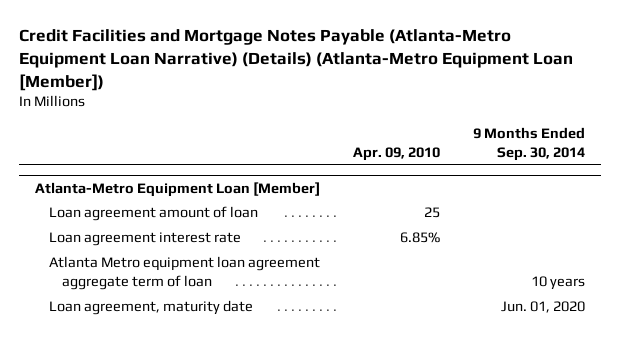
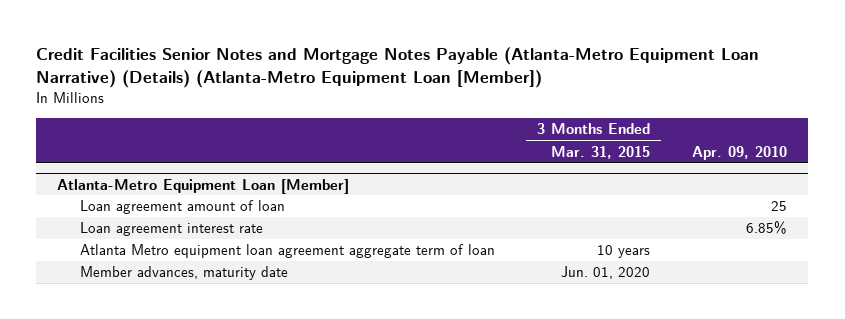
- Credit Facilities and Mortgage Notes Payable (Atlanta-Metro Equipment Loan Narrative) (Details) (Atlanta-Metro Equipment Loan [Member])
+ Credit Facilities Senior Notes and Mortgage Notes Payable (Atlanta-Metro Equipment Loan Narrative) (Details) (Atlanta-Metro Equipment Loan [Member])
- | Apr. 09, 2010 | 9 Months Ended Sep. 30, 2014
+ | 3 Months Ended Mar. 31, 2015 | Apr. 09, 2010
@ Atlanta-Metro Equipment Loan [Member]
- Loan agreement, maturity date | | Jun. 01, 2020
+ Member advances, maturity date | Jun. 01, 2020 |

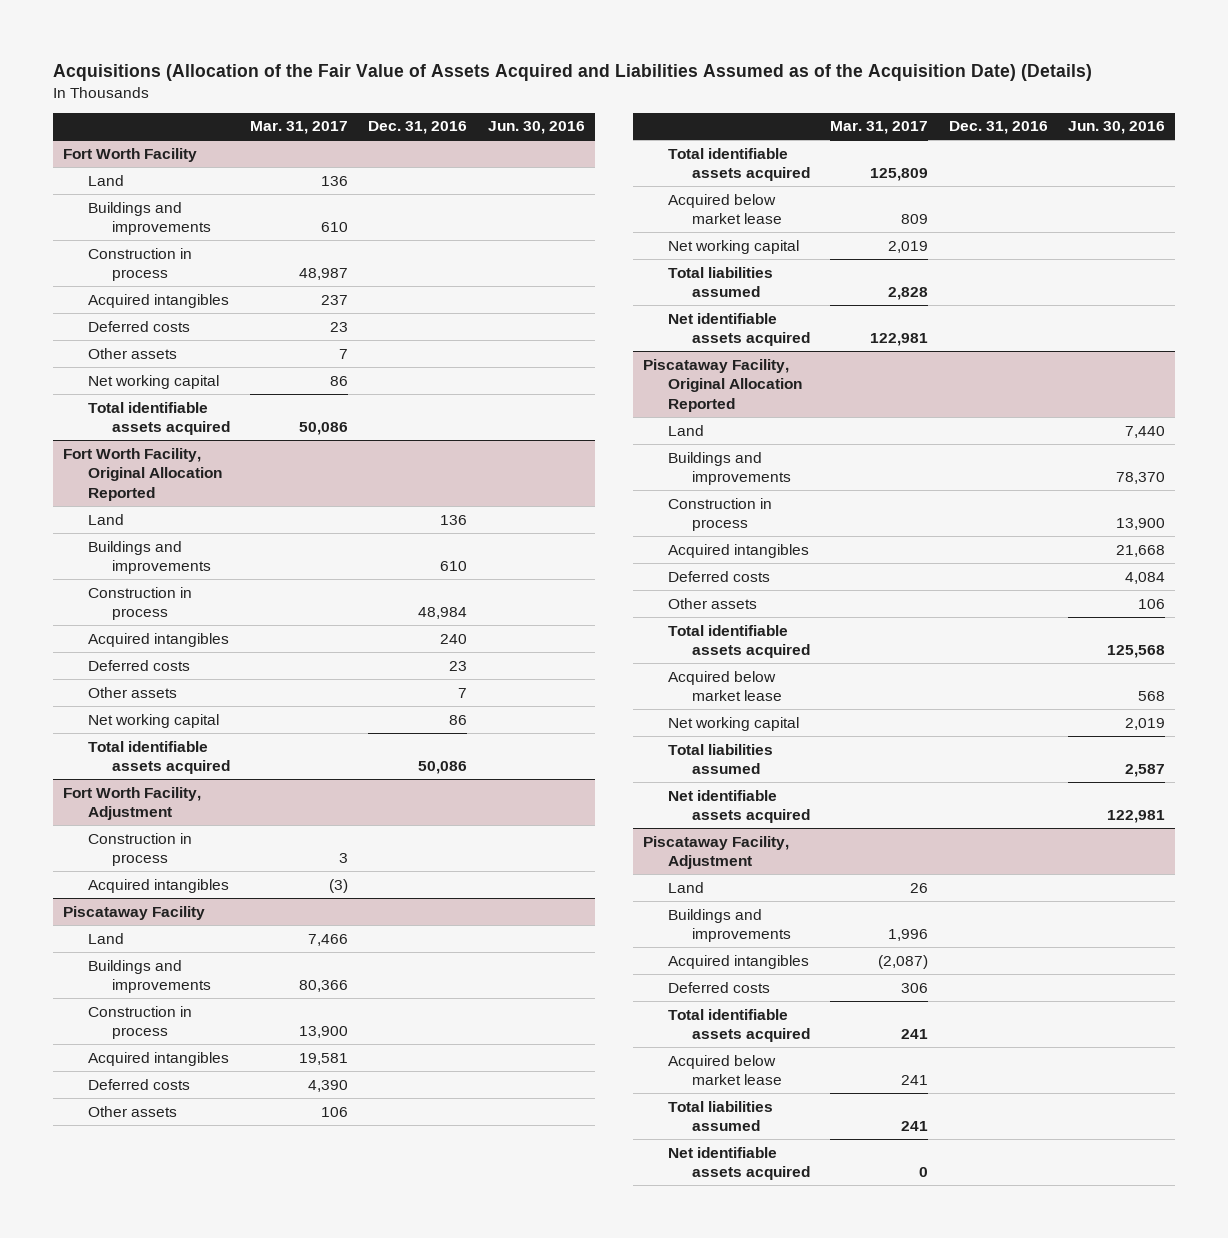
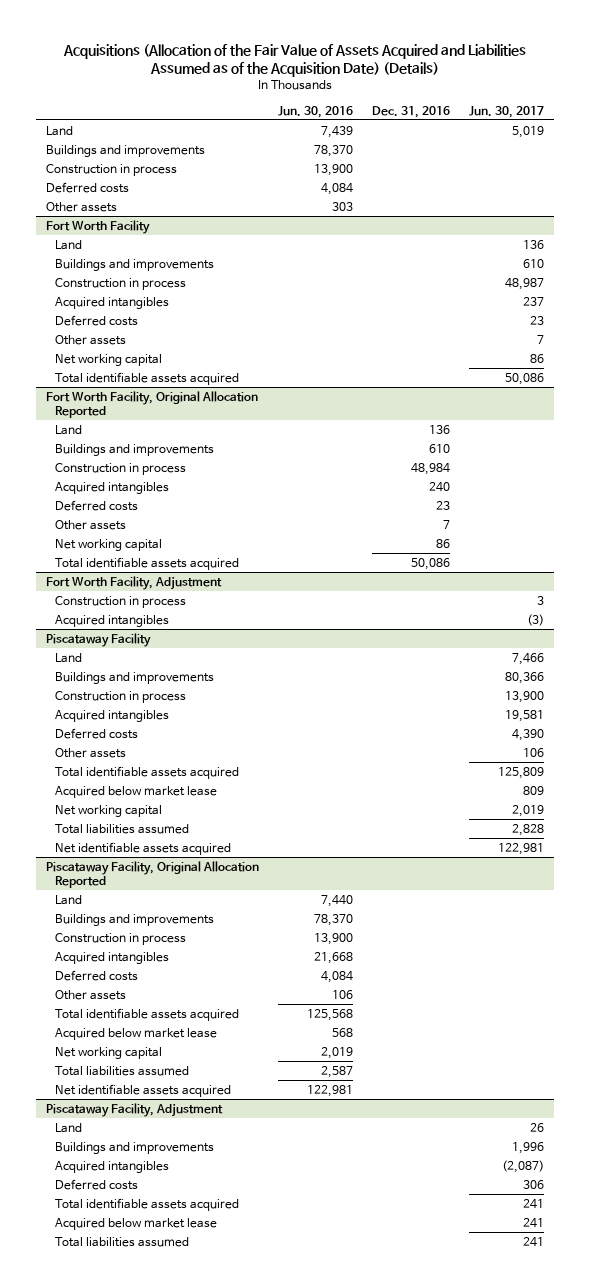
- | Mar. 31, 2017 | Dec. 31, 2016 | Jun. 30, 2016
+ | Jun. 30, 2016 | Dec. 31, 2016 | Jun. 30, 2017
+ Land | 7,439 | | 5,019
+ Buildings and improvements | 78,370 | |
+ Construction in process | 13,900 | |
+ Deferred costs | 4,084 | |
+ Other assets | 303 | |
@ Piscataway Facility, Adjustment
- Net identifiable assets acquired | 0 | |

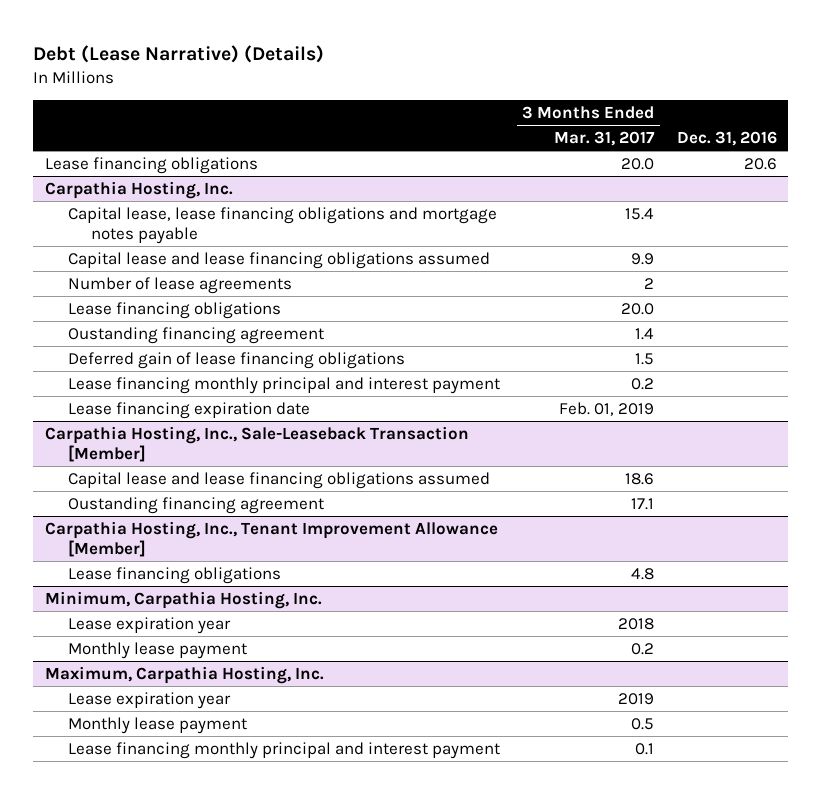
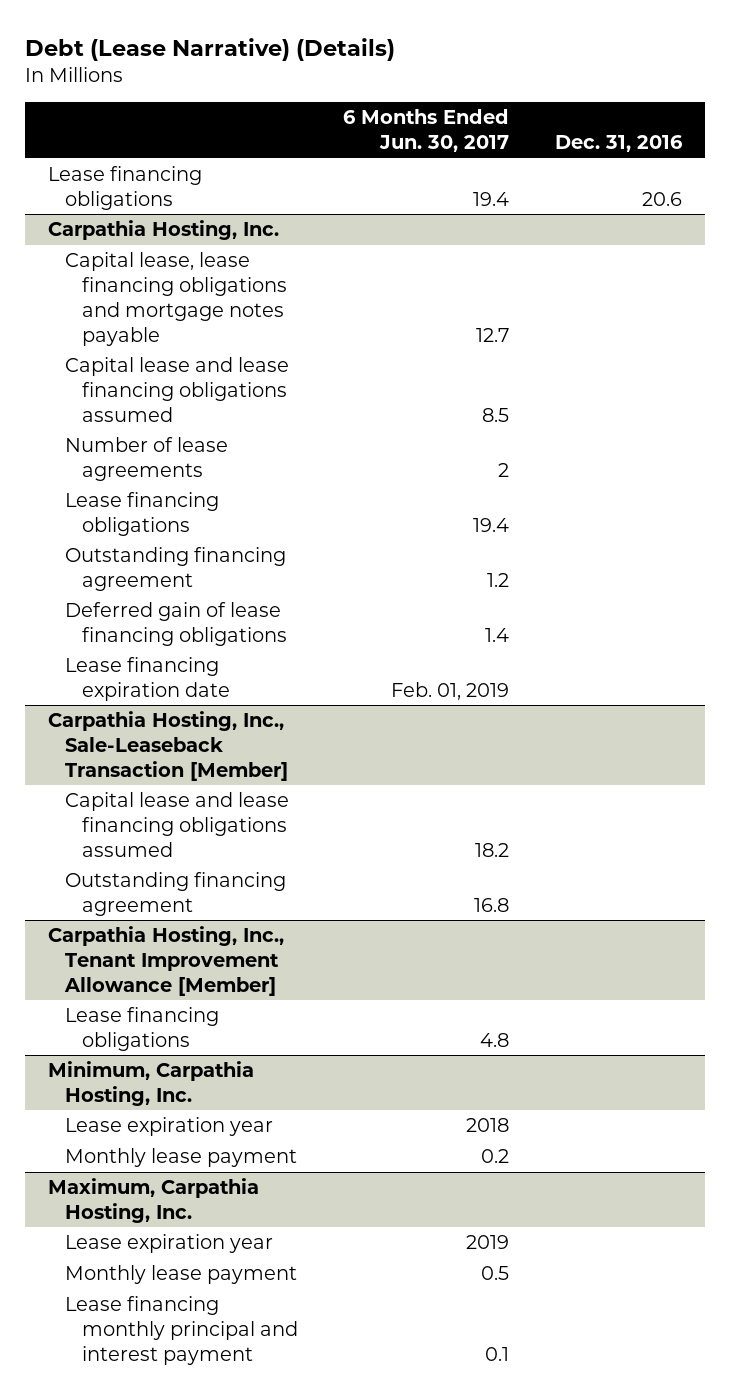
- | 3 Months Ended Mar. 31, 2017 | Dec. 31, 2016
+ | 6 Months Ended Jun. 30, 2017 | Dec. 31, 2016
@ Carpathia Hosting, Inc.
- Oustanding financing agreement | 1.4 |
+ Outstanding financing agreement | 1.2 |
- Lease financing monthly principal and interest payment | 0.2 |
@ Carpathia Hosting, Inc., Sale-Leaseback Transaction [Member]
- Oustanding financing agreement | 17.1 |
+ Outstanding financing agreement | 16.8 |

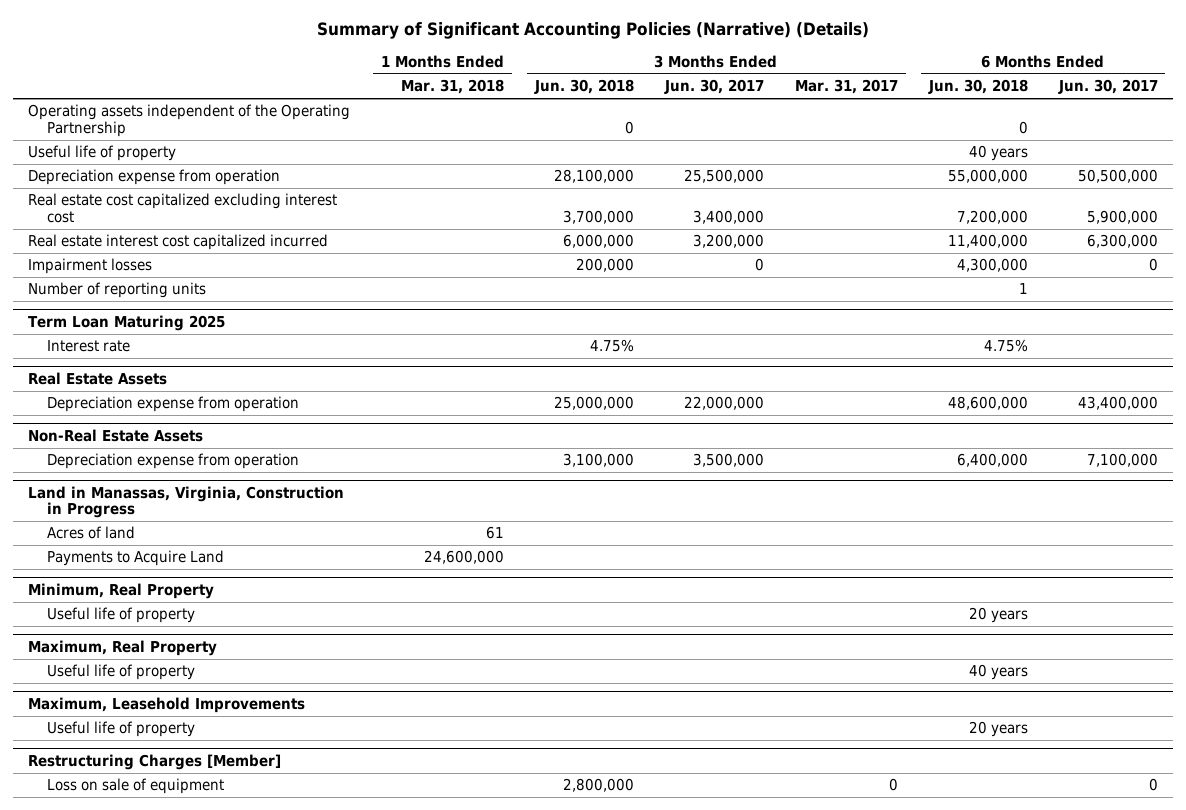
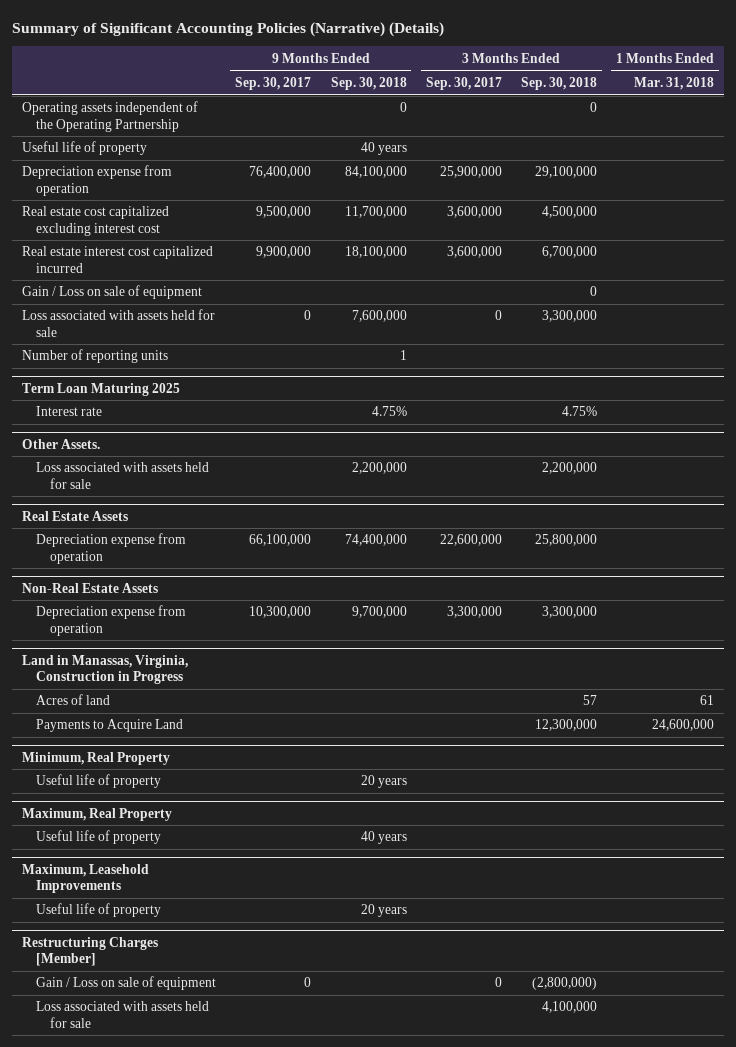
- | 1 Months Ended Mar. 31, 2018 | 3 Months Ended Jun. 30, 2018 | 3 Months Ended Jun. 30, 2017 | 3 Months Ended Mar. 31, 2017 | 6 Months Ended Jun. 30, 2018 | 6 Months Ended Jun. 30, 2017
+ | 9 Months Ended Sep. 30, 2017 | 9 Months Ended Sep. 30, 2018 | 3 Months Ended Sep. 30, 2017 | 3 Months Ended Sep. 30, 2018 | 1 Months Ended Mar. 31, 2018
- Impairment losses | | 200,000 | 0 | | 4,300,000 | 0
+ Gain / Loss on sale of equipment | | | | 0 |
+ Loss associated with assets held for sale | 0 | 7,600,000 | 0 | 3,300,000 |
+ Other Assets.
+ Loss associated with assets held for sale | | 2,200,000 | | 2,200,000 |
@ Restructuring Charges [Member]
- Loss on sale of equipment | | 2,800,000 | | 0 | | 0
+ Gain / Loss on sale of equipment | 0 | | 0 | (2,800,000) |
+ Loss associated with assets held for sale | | | | 4,100,000 |

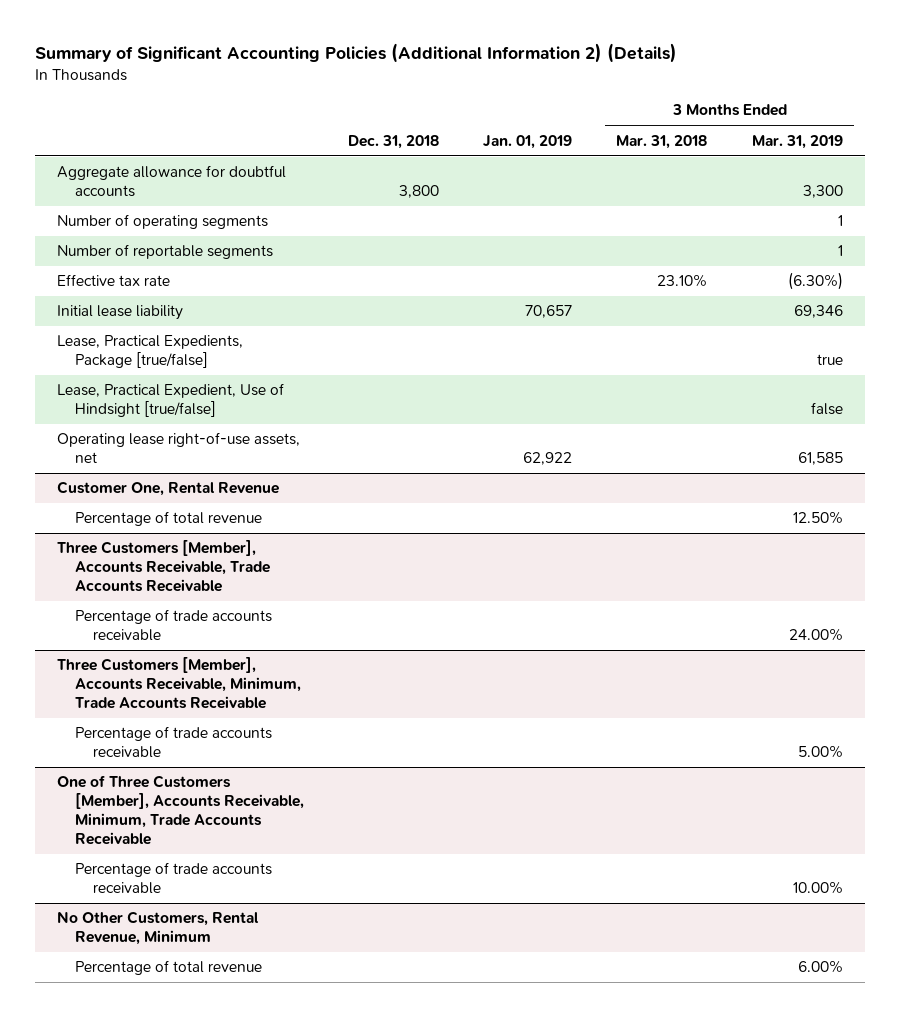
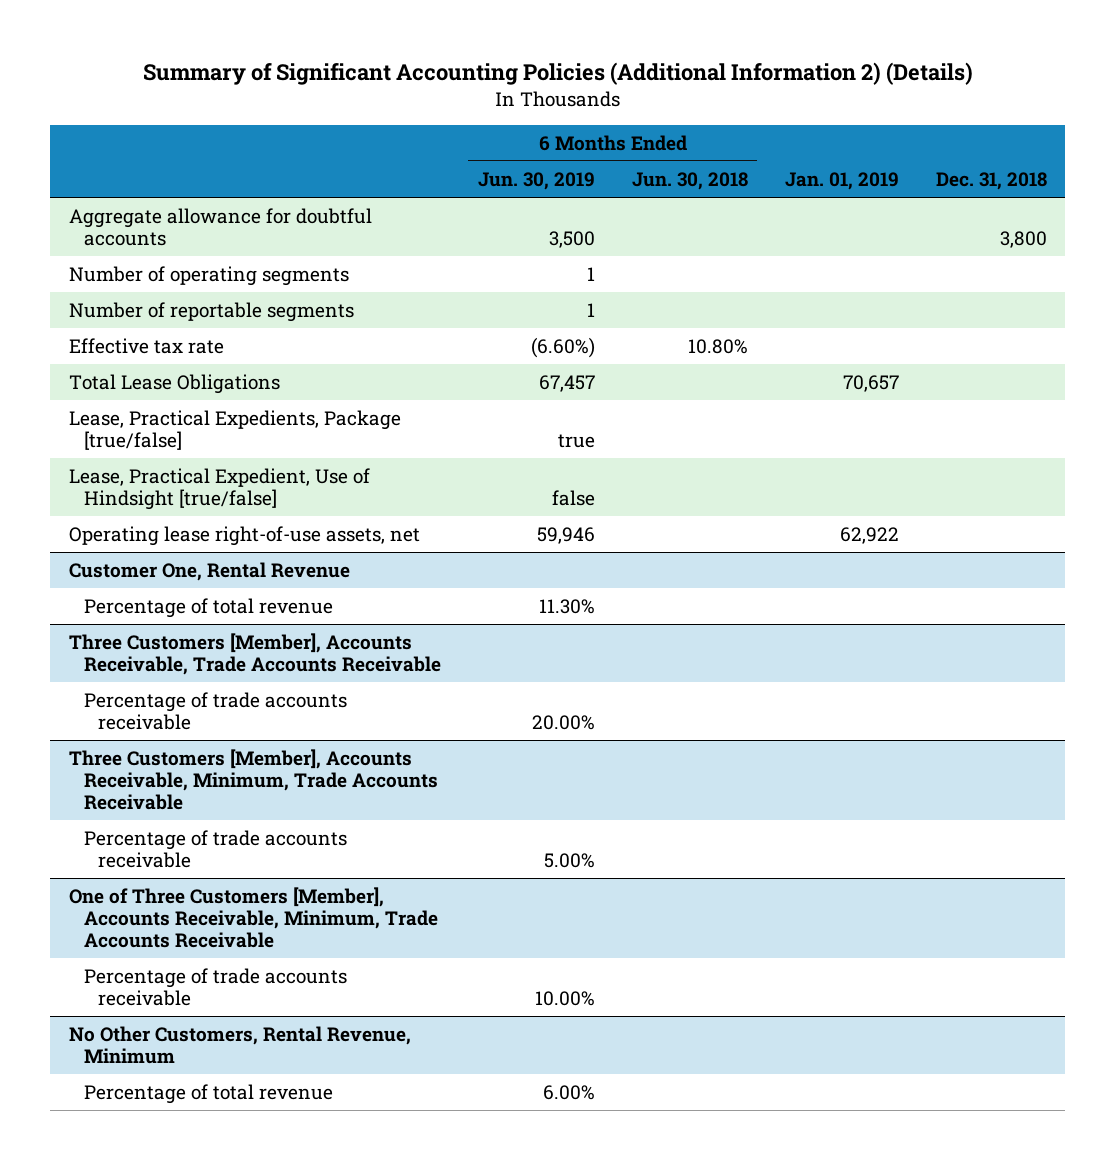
- | Dec. 31, 2018 | Jan. 01, 2019 | 3 Months Ended Mar. 31, 2018 | 3 Months Ended Mar. 31, 2019
+ | 6 Months Ended Jun. 30, 2019 | 6 Months Ended Jun. 30, 2018 | Jan. 01, 2019 | Dec. 31, 2018
- Initial lease liability | | 70,657 | | 69,346
+ Total Lease Obligations | 67,457 | | 70,657 |

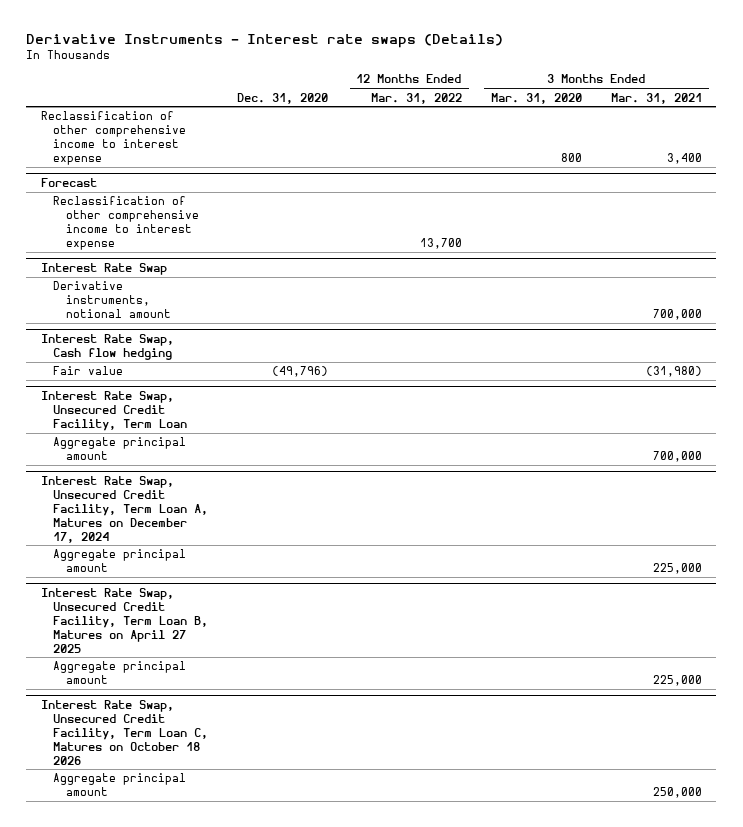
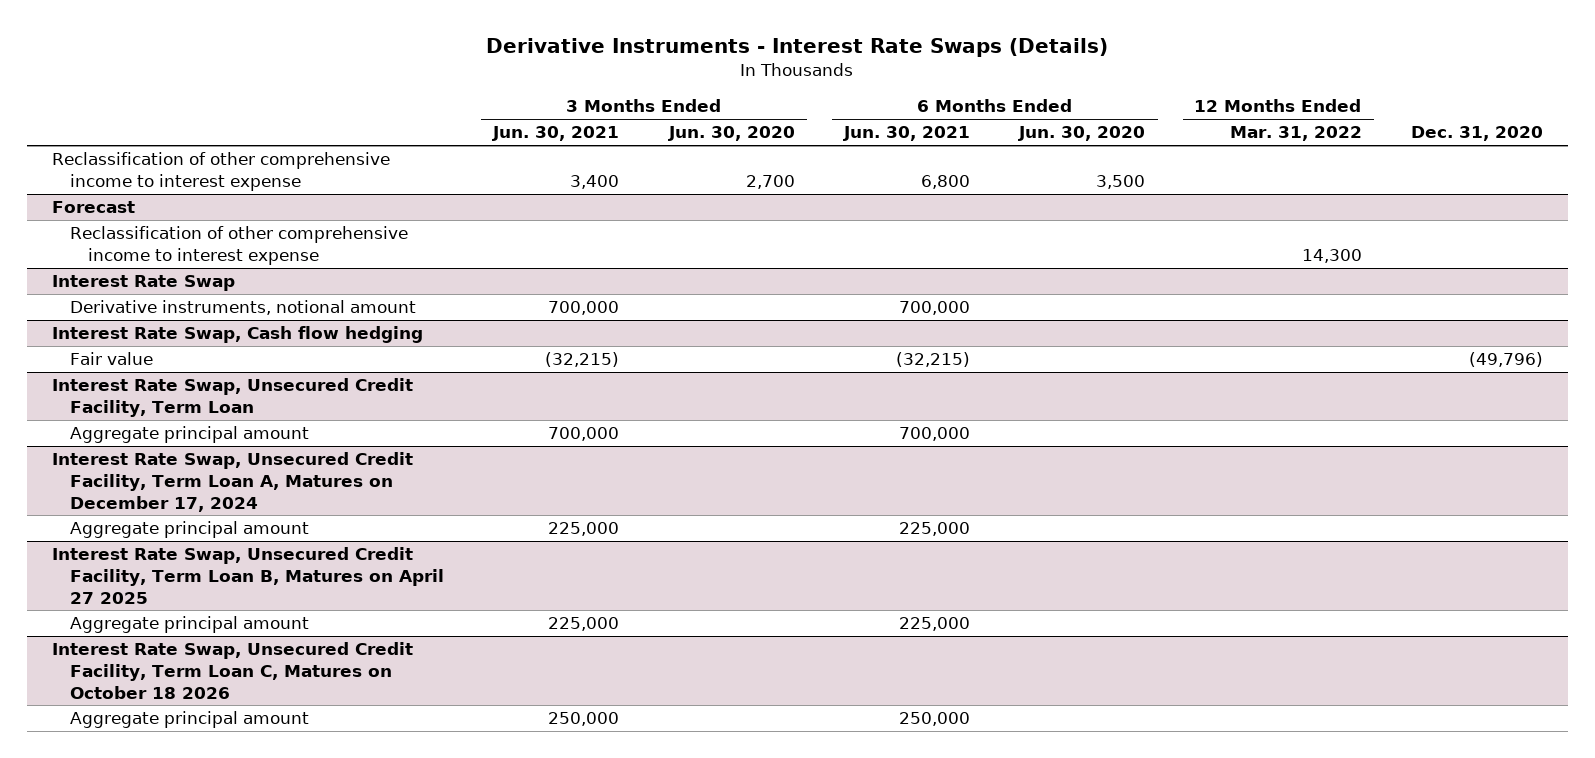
- Derivative Instruments - Interest rate swaps (Details)
+ Derivative Instruments - Interest Rate Swaps (Details)
- | Dec. 31, 2020 | 12 Months Ended Mar. 31, 2022 | 3 Months Ended Mar. 31, 2020 | 3 Months Ended Mar. 31, 2021
+ | 3 Months Ended Jun. 30, 2021 | 3 Months Ended Jun. 30, 2020 | 6 Months Ended Jun. 30, 2021 | 6 Months Ended Jun. 30, 2020 | 12 Months Ended Mar. 31, 2022 | Dec. 31, 2020
@ Forecast
- Reclassification of other comprehensive income to interest expense | | 13,700 | |
+ Reclassification of other comprehensive income to interest expense | | | | | 14,300 |

